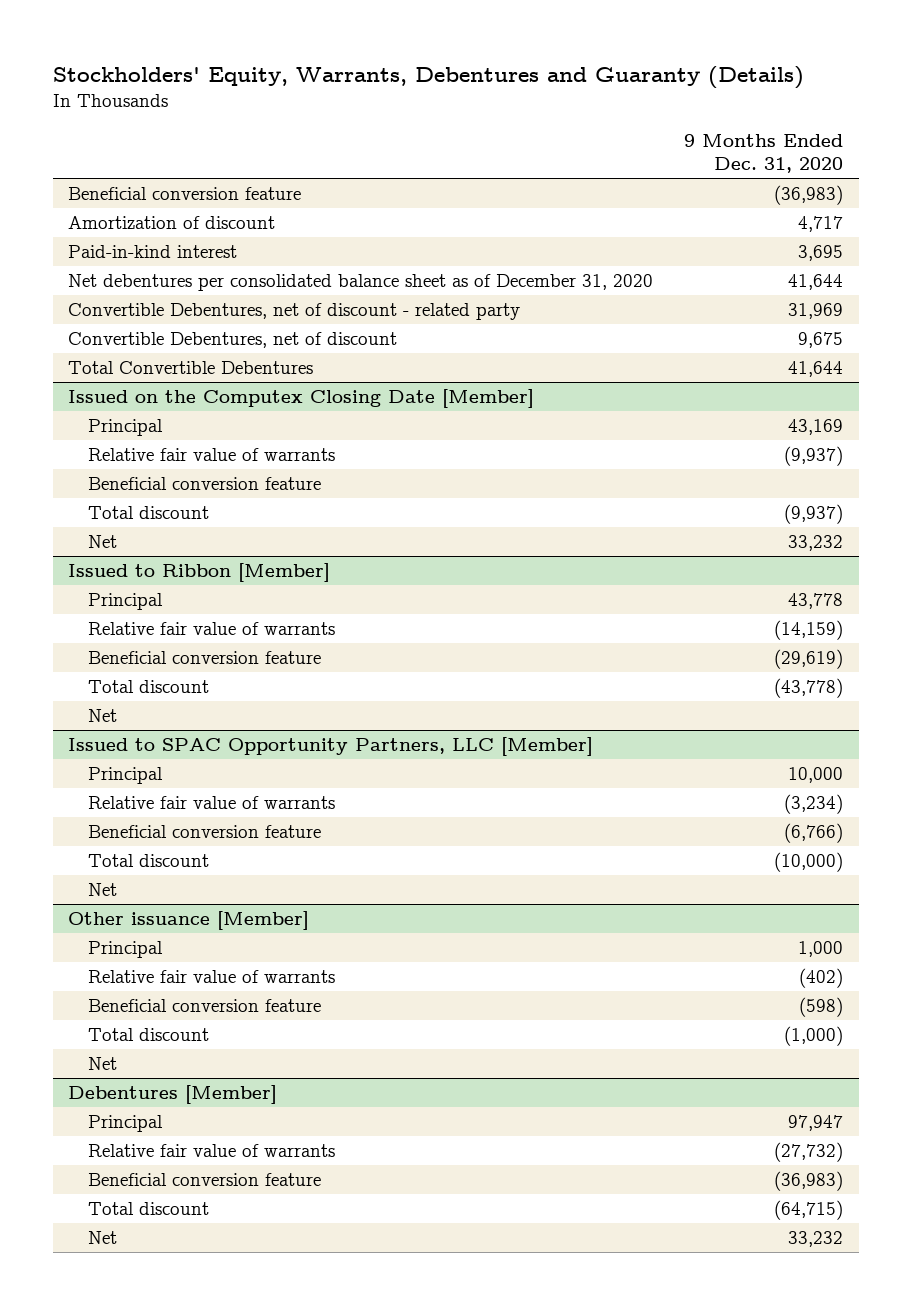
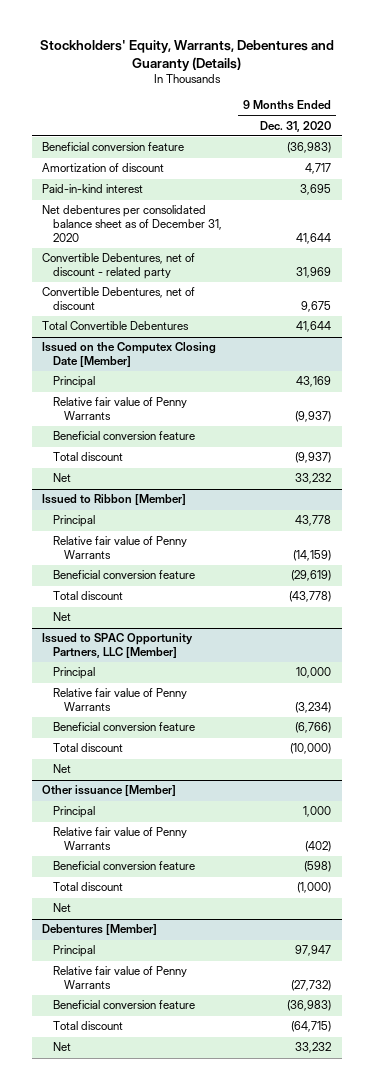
@ Issued on the Computex Closing Date [Member]
- Relative fair value of warrants | (9,937)
+ Relative fair value of Penny Warrants | (9,937)
@ Issued to Ribbon [Member]
- Relative fair value of warrants | (14,159)
+ Relative fair value of Penny Warrants | (14,159)
@ Issued to SPAC Opportunity Partners, LLC [Member]
- Relative fair value of warrants | (3,234)
+ Relative fair value of Penny Warrants | (3,234)
@ Other issuance [Member]
- Relative fair value of warrants | (402)
+ Relative fair value of Penny Warrants | (402)
@ Debentures [Member]
- Relative fair value of warrants | (27,732)
+ Relative fair value of Penny Warrants | (27,732)

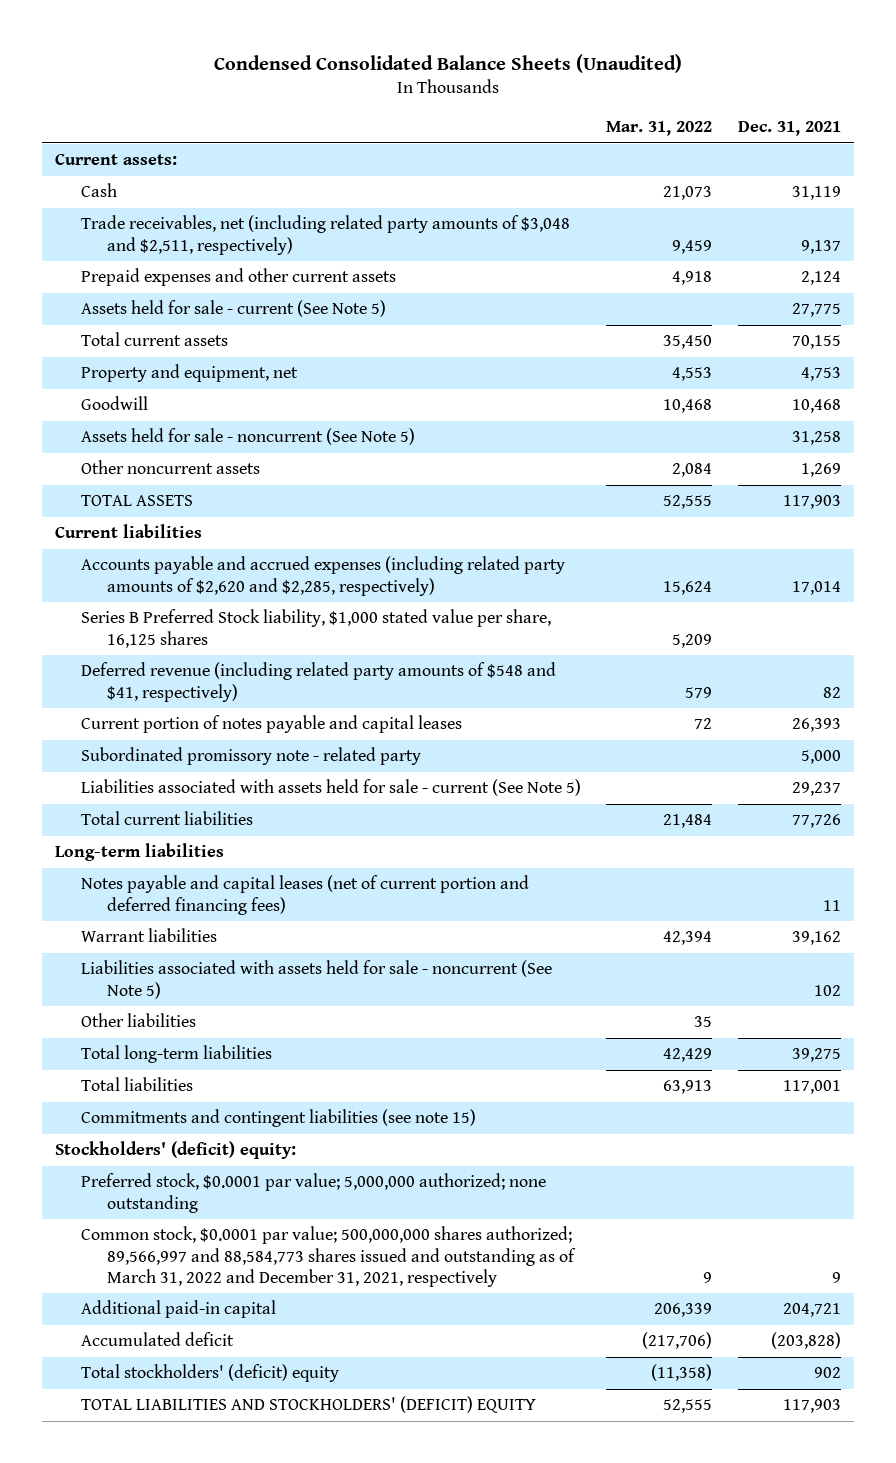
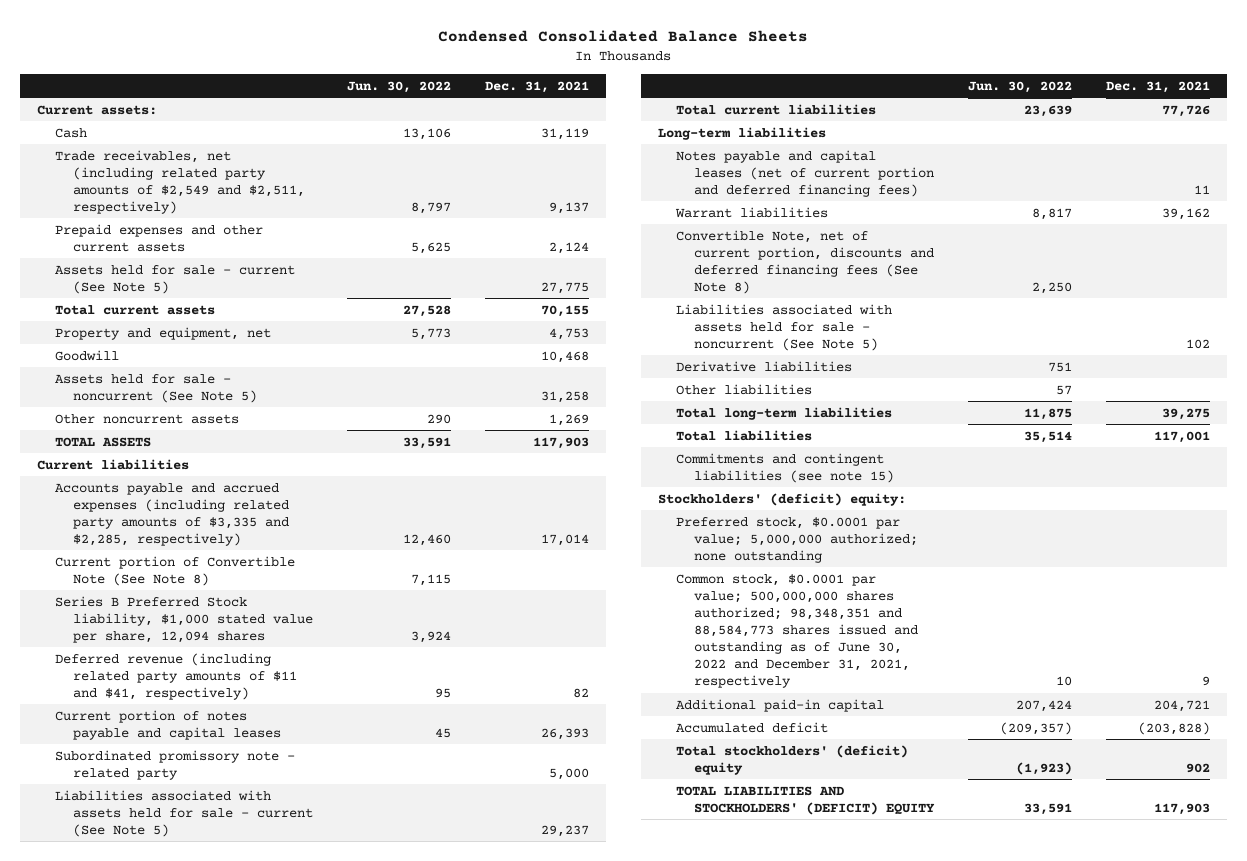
- Condensed Consolidated Balance Sheets (Unaudited)
+ Condensed Consolidated Balance Sheets
- | Mar. 31, 2022 | Dec. 31, 2021
+ | Jun. 30, 2022 | Dec. 31, 2021
- Trade receivables, net (including related party amounts of $3,048 and $2,511, respectively) | 9,459 | 9,137
+ Trade receivables, net (including related party amounts of $2,549 and $2,511, respectively) | 8,797 | 9,137
- Accounts payable and accrued expenses (including related party amounts of $2,620 and $2,285, respectively) | 15,624 | 17,014
- Series B Preferred Stock liability, $1,000 stated value per share, 16,125 shares | 5,209 |
- Deferred revenue (including related party amounts of $548 and $41, respectively) | 579 | 82
+ Accounts payable and accrued expenses (including related party amounts of $3,335 and $2,285, respectively) | 12,460 | 17,014
+ Current portion of Convertible Note (See Note 8) | 7,115 |
+ Series B Preferred Stock liability, $1,000 stated value per share, 12,094 shares | 3,924 |
+ Deferred revenue (including related party amounts of $11 and $41, respectively) | 95 | 82
+ Convertible Note, net of current portion, discounts and deferred financing fees (See Note 8) | 2,250 |
+ Derivative liabilities | 751 |
- Common stock, $0.0001 par value; 500,000,000 shares authorized; 89,566,997 and 88,584,773 shares issued and outstanding as of March 31, 2022 and December 31, 2021, respectively | 9 | 9
+ Common stock, $0.0001 par value; 500,000,000 shares authorized; 98,348,351 and 88,584,773 shares issued and outstanding as of June 30, 2022 and December 31, 2021, respectively | 10 | 9

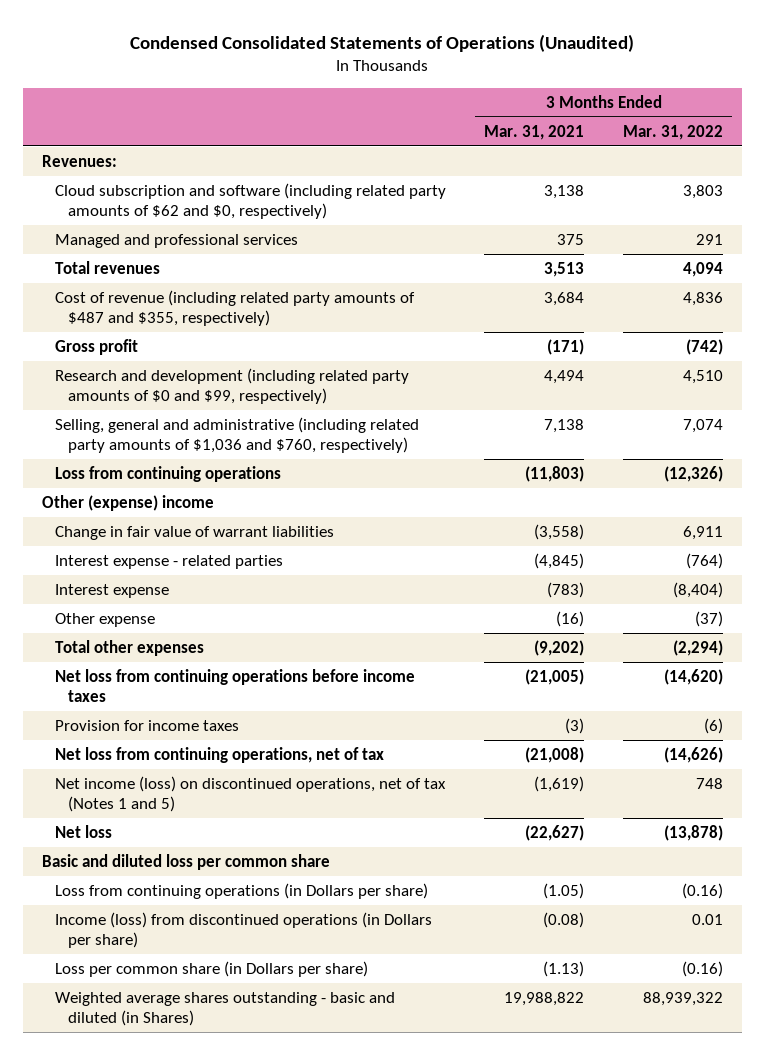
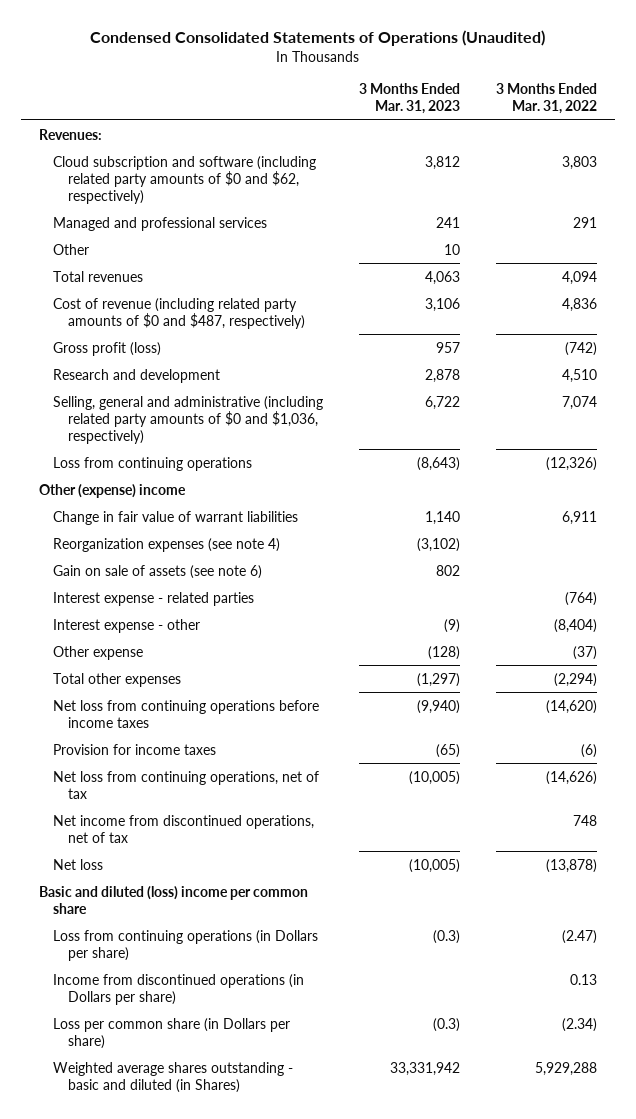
- | 3 Months Ended Mar. 31, 2021 | 3 Months Ended Mar. 31, 2022
+ | 3 Months Ended Mar. 31, 2023 | 3 Months Ended Mar. 31, 2022
- Cloud subscription and software (including related party amounts of $62 and $0, respectively) | 3,138 | 3,803
+ Cloud subscription and software (including related party amounts of $0 and $62, respectively) | 3,812 | 3,803
+ Other | 10 |
- Cost of revenue (including related party amounts of $487 and $355, respectively) | 3,684 | 4,836
- Gross profit | (171) | (742)
- Research and development (including related party amounts of $0 and $99, respectively) | 4,494 | 4,510
- Selling, general and administrative (including related party amounts of $1,036 and $760, respectively) | 7,138 | 7,074
+ Cost of revenue (including related party amounts of $0 and $487, respectively) | 3,106 | 4,836
+ Gross profit (loss) | 957 | (742)
+ Research and development | 2,878 | 4,510
+ Selling, general and administrative (including related party amounts of $0 and $1,036, respectively) | 6,722 | 7,074
+ Reorganization expenses (see note 4) | (3,102) |
+ Gain on sale of assets (see note 6) | 802 |
- Interest expense | (783) | (8,404)
+ Interest expense - other | (9) | (8,404)
- Net income (loss) on discontinued operations, net of tax (Notes 1 and 5) | (1,619) | 748
+ Net income from discontinued operations, net of tax | | 748
- Basic and diluted loss per common share
- Loss from continuing operations (in Dollars per share) | (1.05) | (0.16)
- Income (loss) from discontinued operations (in Dollars per share) | (0.08) | 0.01
- Loss per common share (in Dollars per share) | (1.13) | (0.16)
- Weighted average shares outstanding - basic and diluted (in Shares) | 19,988,822 | 88,939,322
+ Basic and diluted (loss) income per common share
+ Loss from continuing operations (in Dollars per share) | (0.3) | (2.47)
+ Income from discontinued operations (in Dollars per share) | | 0.13
+ Loss per common share (in Dollars per share) | (0.3) | (2.34)
+ Weighted average shares outstanding - basic and diluted (in Shares) | 33,331,942 | 5,929,288

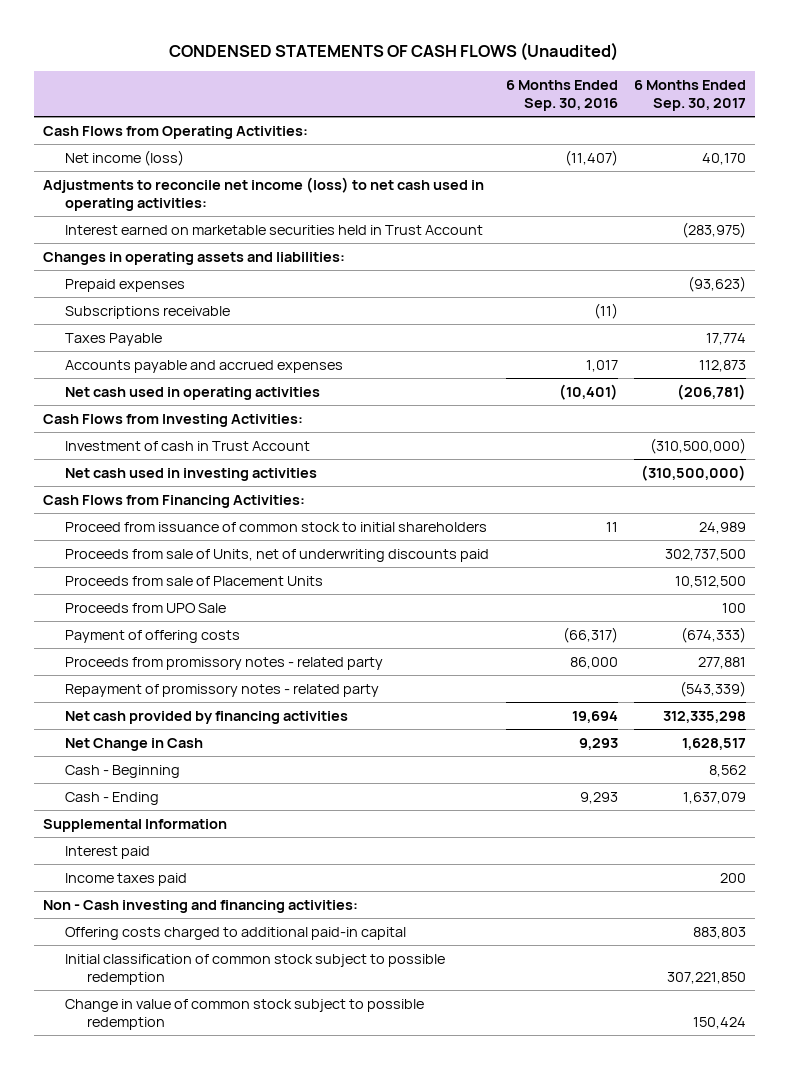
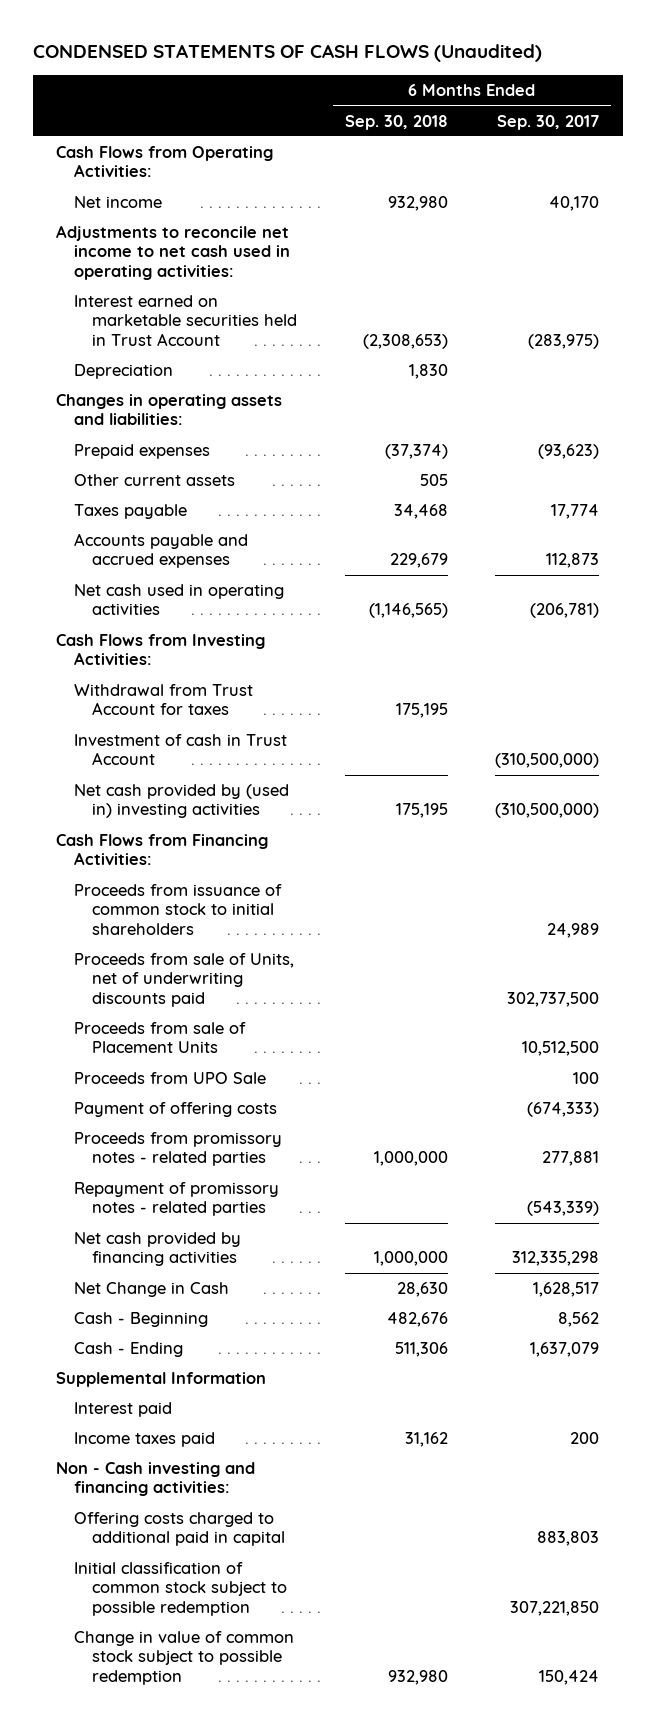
- | 6 Months Ended Sep. 30, 2016 | 6 Months Ended Sep. 30, 2017
+ | 6 Months Ended Sep. 30, 2018 | 6 Months Ended Sep. 30, 2017
- Net income (loss) | (11,407) | 40,170
- Adjustments to reconcile net income (loss) to net cash used in operating activities:
+ Net income | 932,980 | 40,170
+ Adjustments to reconcile net income to net cash used in operating activities:
+ Depreciation | 1,830 |
- Subscriptions receivable | (11) |
- Taxes Payable | | 17,774
+ Other current assets | 505 |
+ Taxes payable | 34,468 | 17,774
+ Withdrawal from Trust Account for taxes | 175,195 |
- Net cash used in investing activities | | (310,500,000)
+ Net cash provided by (used in) investing activities | 175,195 | (310,500,000)
- Proceed from issuance of common stock to initial shareholders | 11 | 24,989
+ Proceeds from issuance of common stock to initial shareholders | | 24,989
- Proceeds from promissory notes - related party | 86,000 | 277,881
- Repayment of promissory notes - related party | | (543,339)
+ Proceeds from promissory notes - related parties | 1,000,000 | 277,881
+ Repayment of promissory notes - related parties | | (543,339)
- Offering costs charged to additional paid-in capital | | 883,803
+ Offering costs charged to additional paid in capital | | 883,803

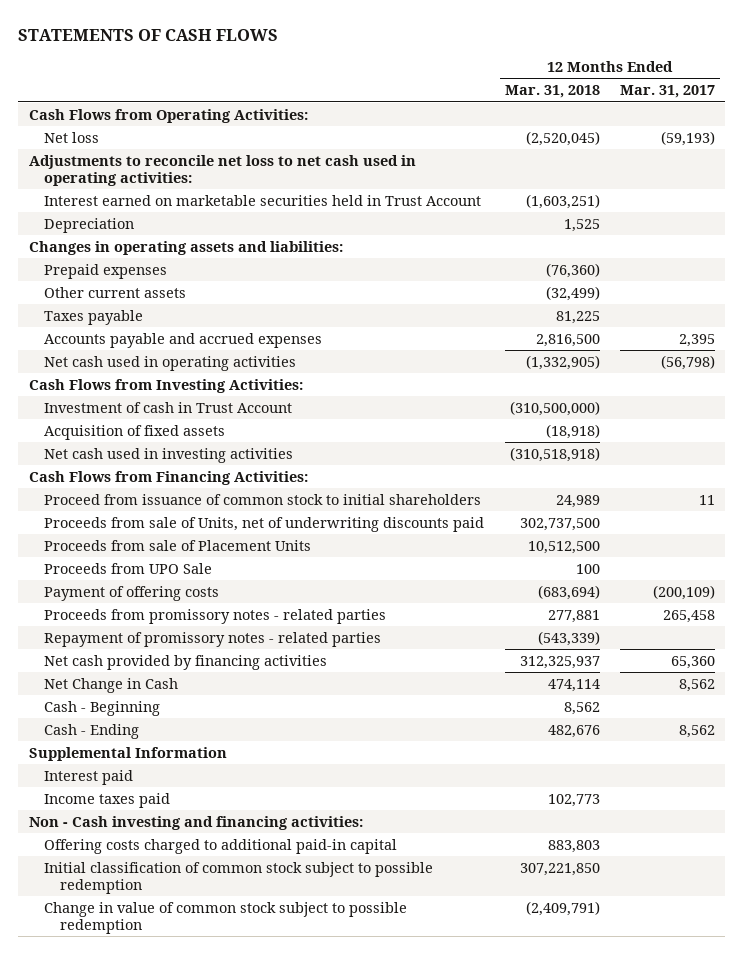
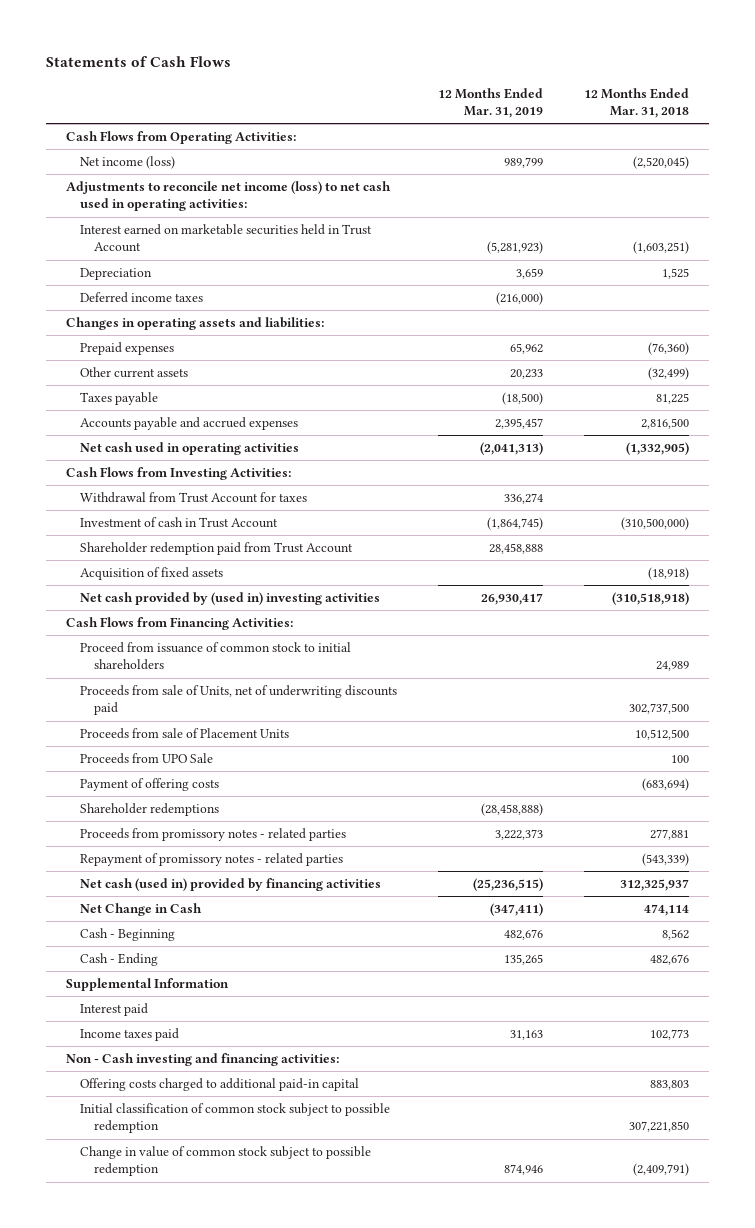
- STATEMENTS OF CASH FLOWS
+ Statements of Cash Flows
- | 12 Months Ended Mar. 31, 2018 | 12 Months Ended Mar. 31, 2017
+ | 12 Months Ended Mar. 31, 2019 | 12 Months Ended Mar. 31, 2018
- Net loss | (2,520,045) | (59,193)
- Adjustments to reconcile net loss to net cash used in operating activities:
+ Net income (loss) | 989,799 | (2,520,045)
+ Adjustments to reconcile net income (loss) to net cash used in operating activities:
+ Deferred income taxes | (216,000) |
+ Withdrawal from Trust Account for taxes | 336,274 |
+ Shareholder redemption paid from Trust Account | 28,458,888 |
- Net cash used in investing activities | (310,518,918) |
+ Net cash provided by (used in) investing activities | 26,930,417 | (310,518,918)
+ Shareholder redemptions | (28,458,888) |
- Net cash provided by financing activities | 312,325,937 | 65,360
+ Net cash (used in) provided by financing activities | (25,236,515) | 312,325,937

